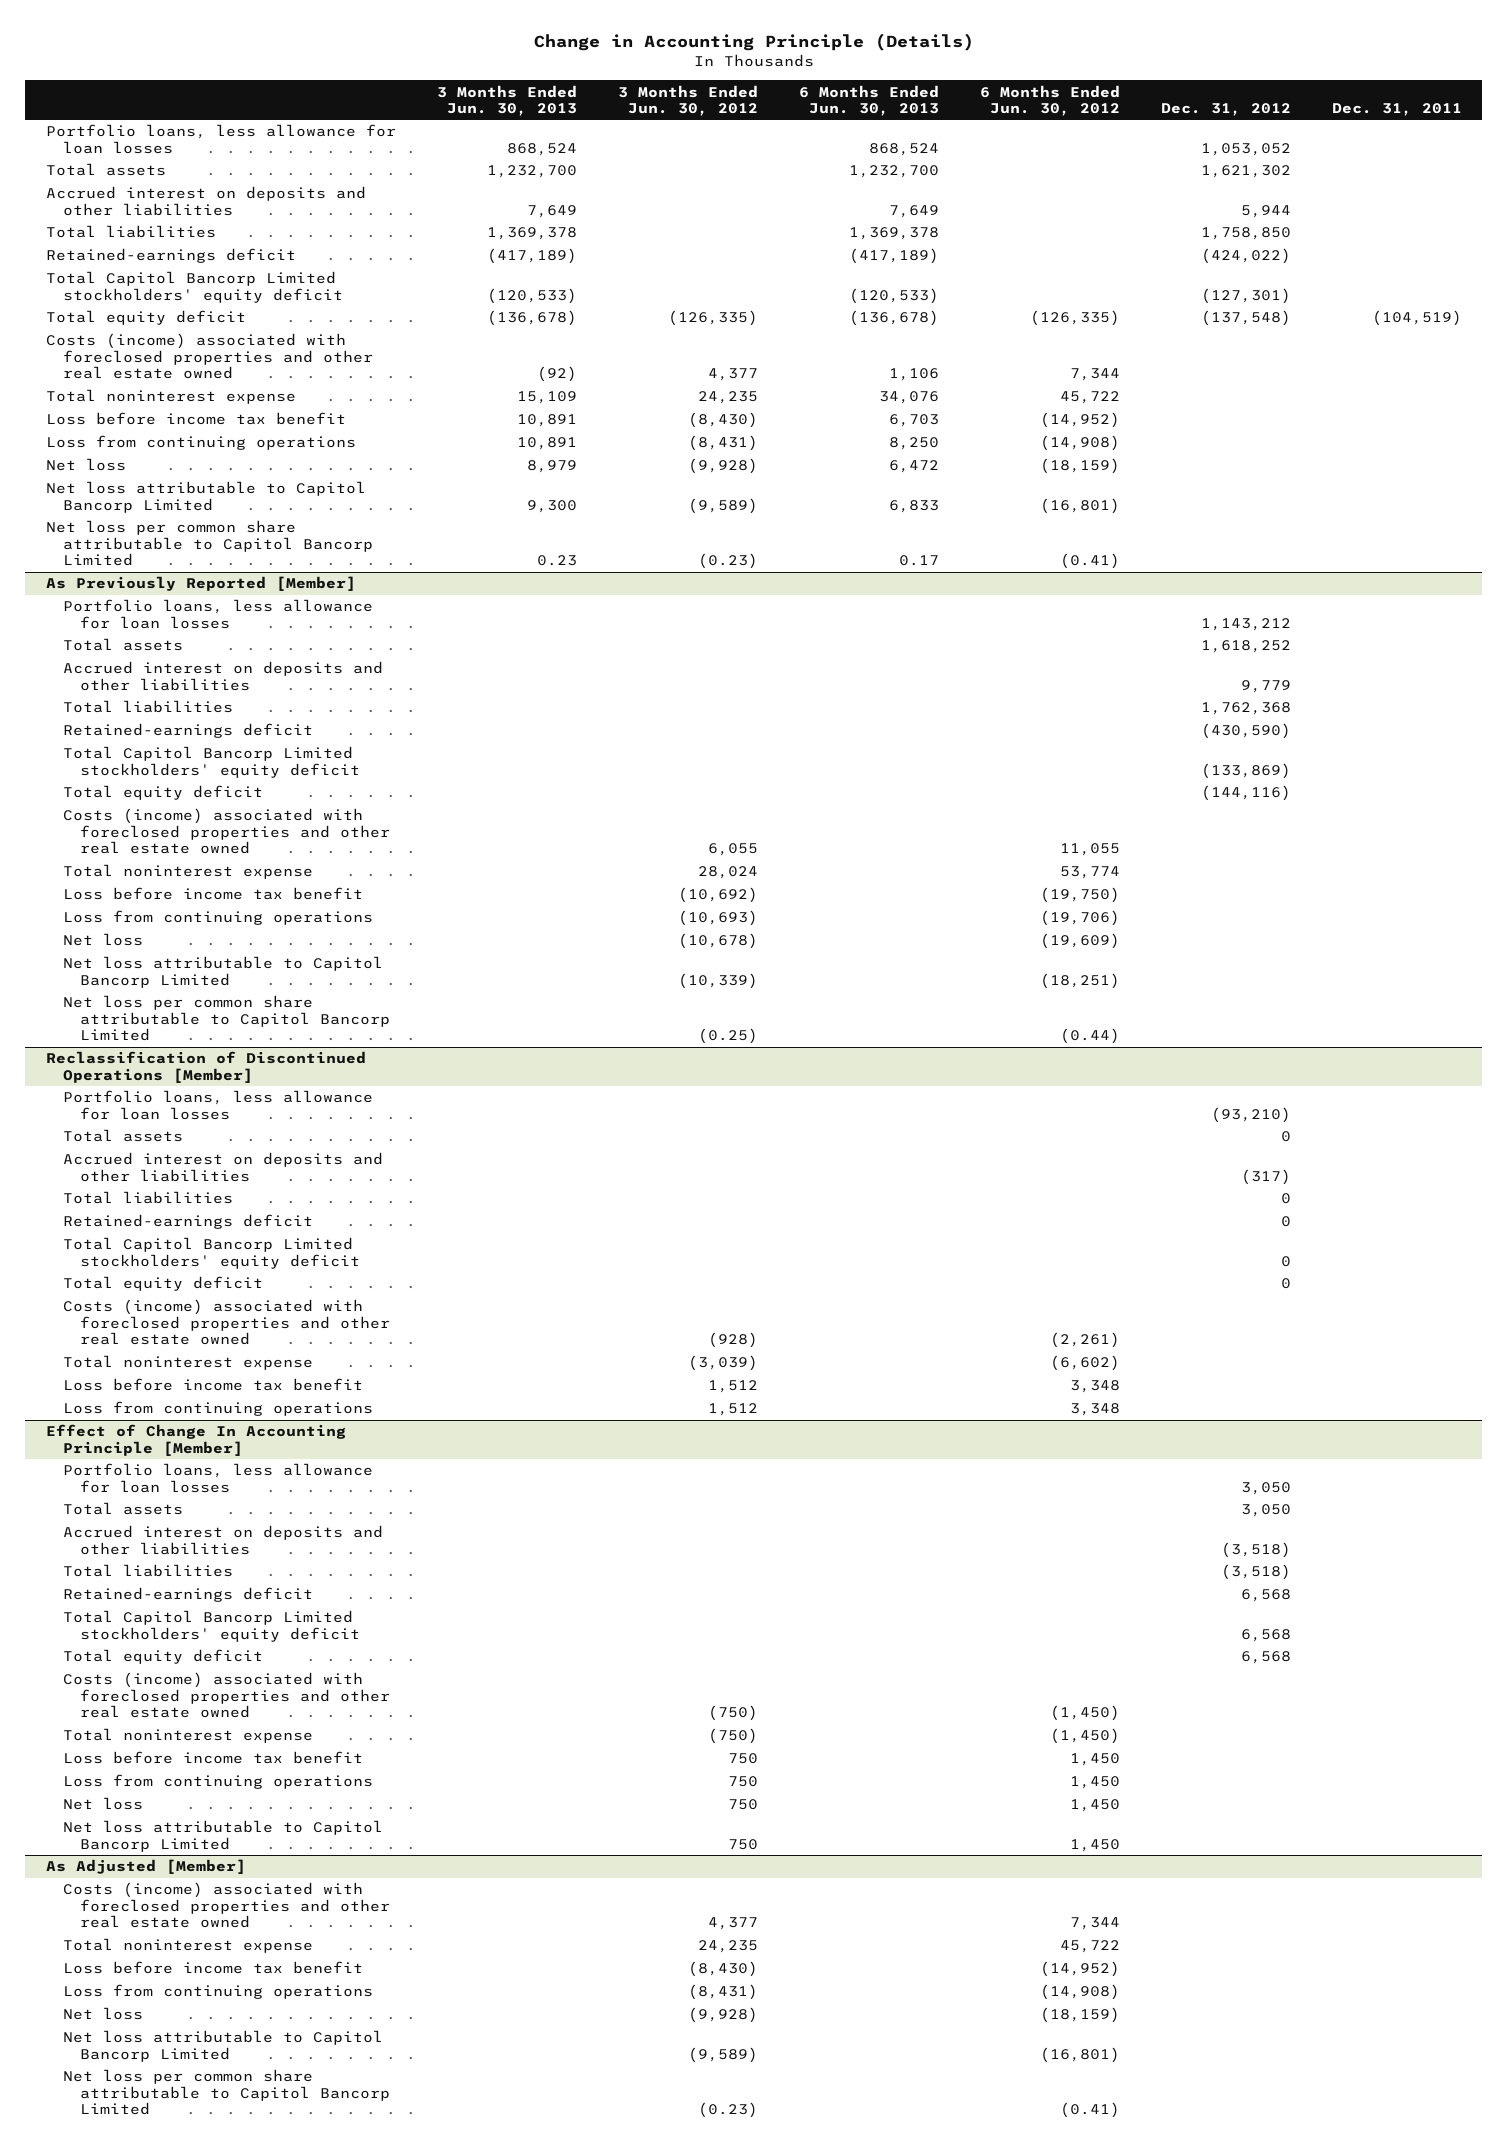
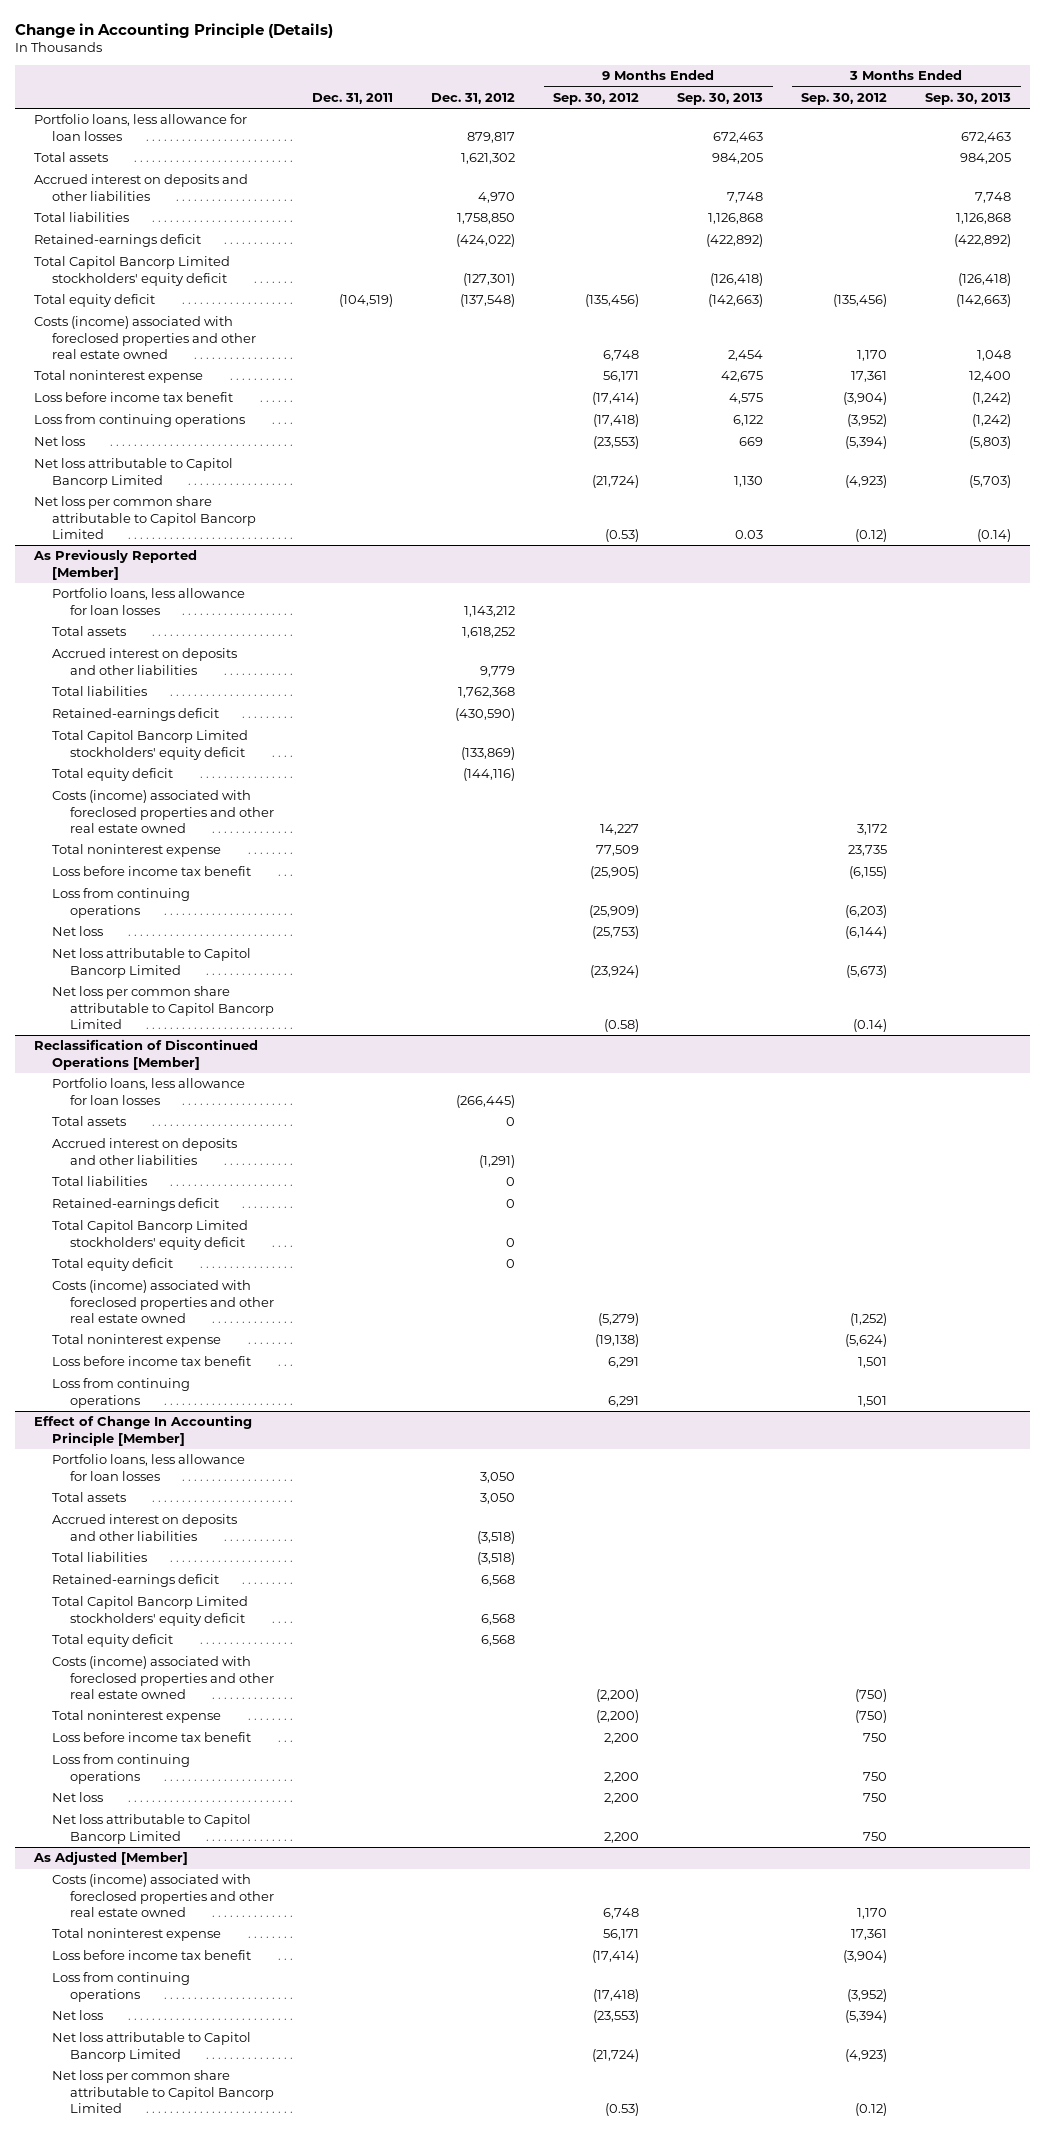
- | 3 Months Ended Jun. 30, 2013 | 3 Months Ended Jun. 30, 2012 | 6 Months Ended Jun. 30, 2013 | 6 Months Ended Jun. 30, 2012 | Dec. 31, 2012 | Dec. 31, 2011
+ | Dec. 31, 2011 | Dec. 31, 2012 | 9 Months Ended Sep. 30, 2012 | 9 Months Ended Sep. 30, 2013 | 3 Months Ended Sep. 30, 2012 | 3 Months Ended Sep. 30, 2013
- Portfolio loans, less allowance for loan losses | 868,524 | | 868,524 | | 1,053,052 |
+ Portfolio loans, less allowance for loan losses | | 879,817 | | 672,463 | | 672,463
- Accrued interest on deposits and other liabilities | 7,649 | | 7,649 | | 5,944 |
+ Accrued interest on deposits and other liabilities | | 4,970 | | 7,748 | | 7,748
@ Reclassification of Discontinued Operations [Member]
- Portfolio loans, less allowance for loan losses | | | | | (93,210) |
+ Portfolio loans, less allowance for loan losses | | (266,445) | | | |
- Accrued interest on deposits and other liabilities | | | | | (317) |
+ Accrued interest on deposits and other liabilities | | (1,291) | | | |

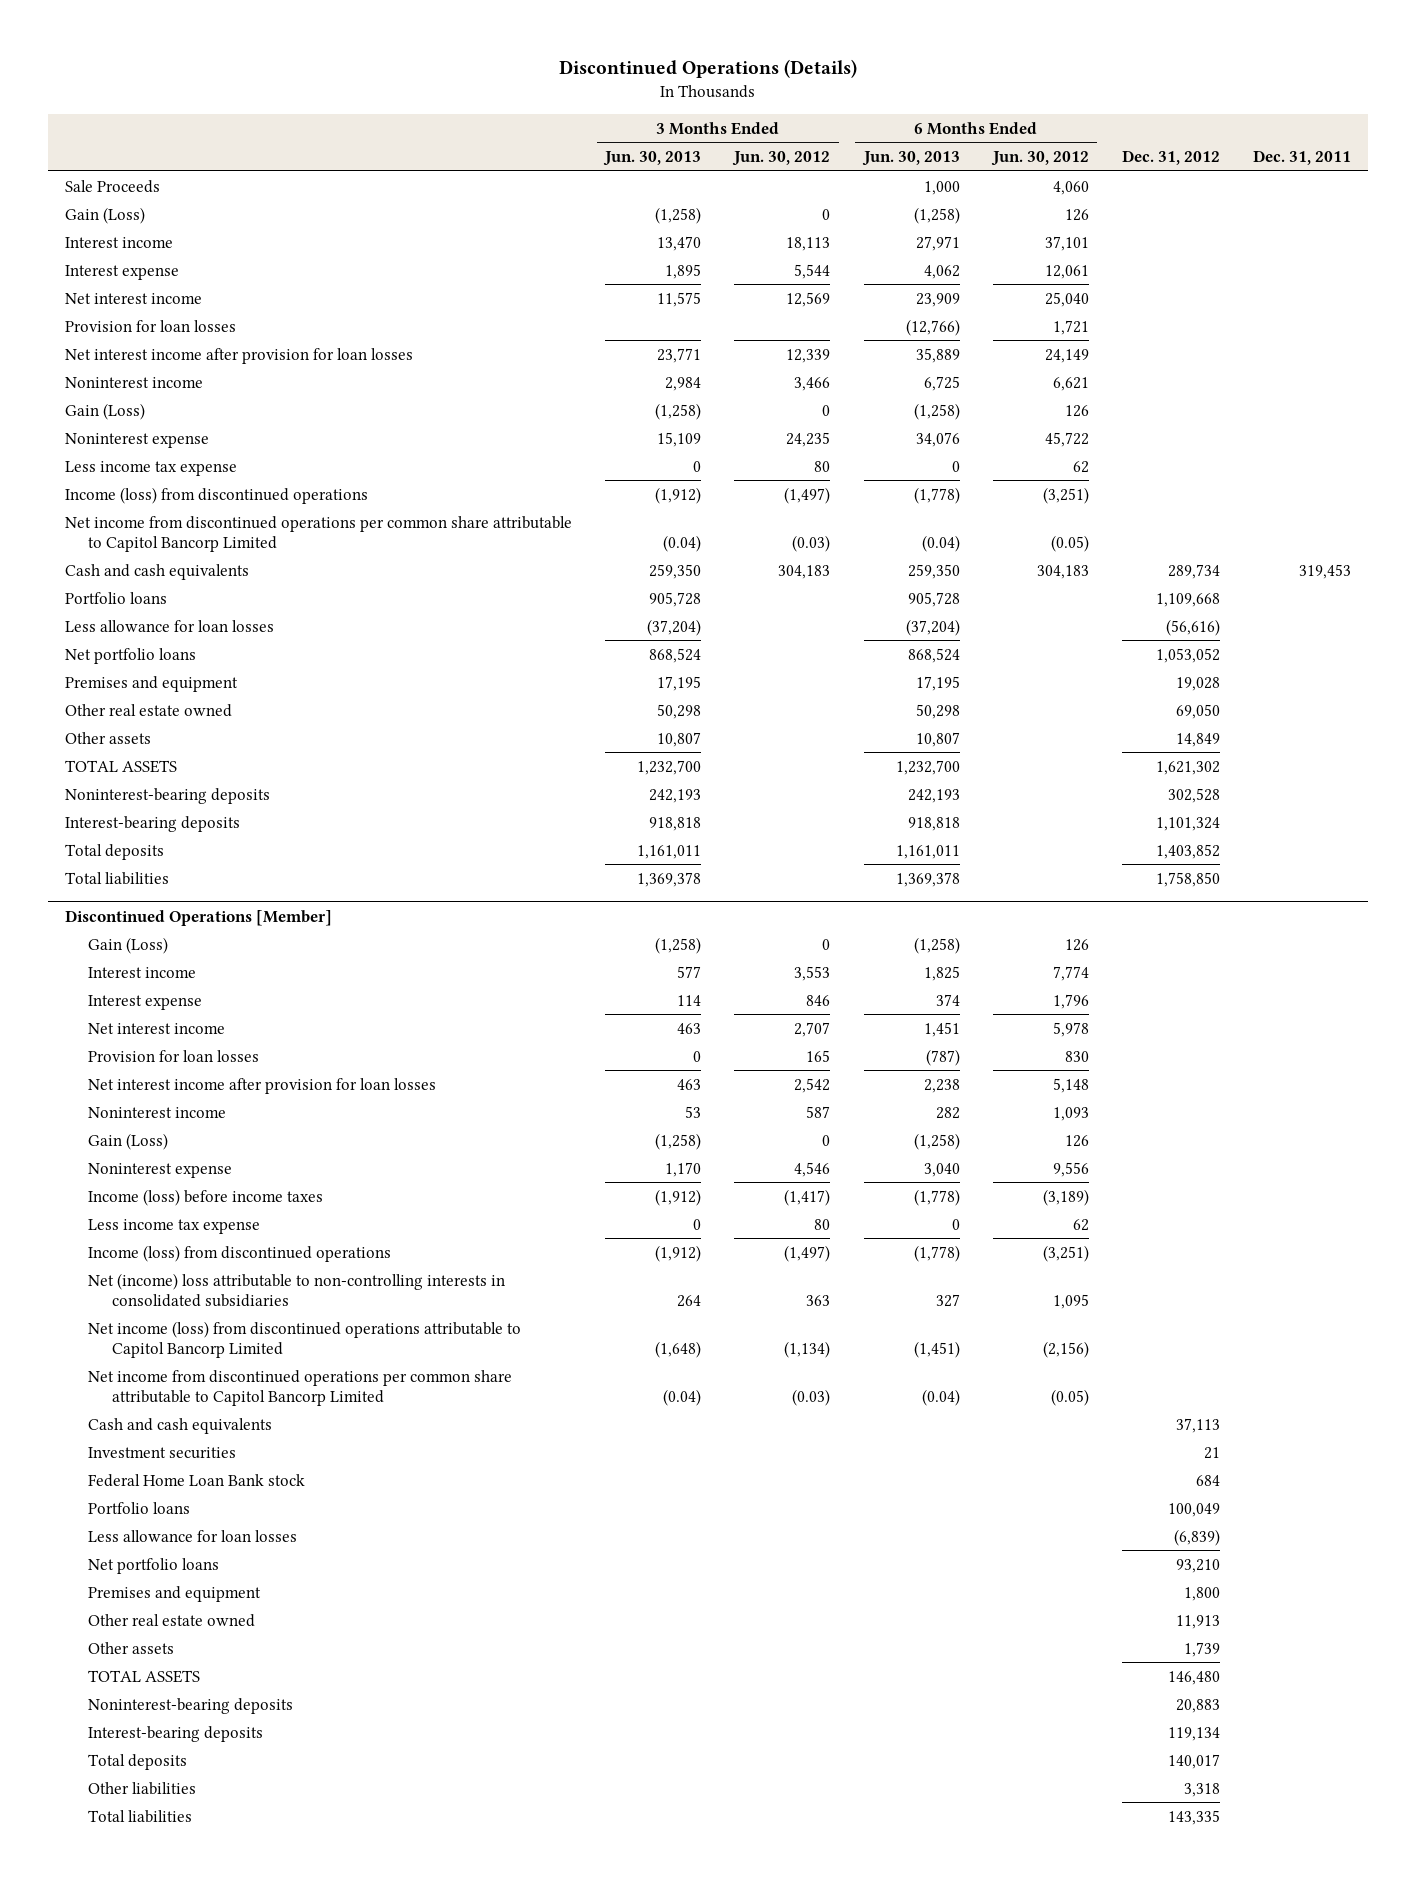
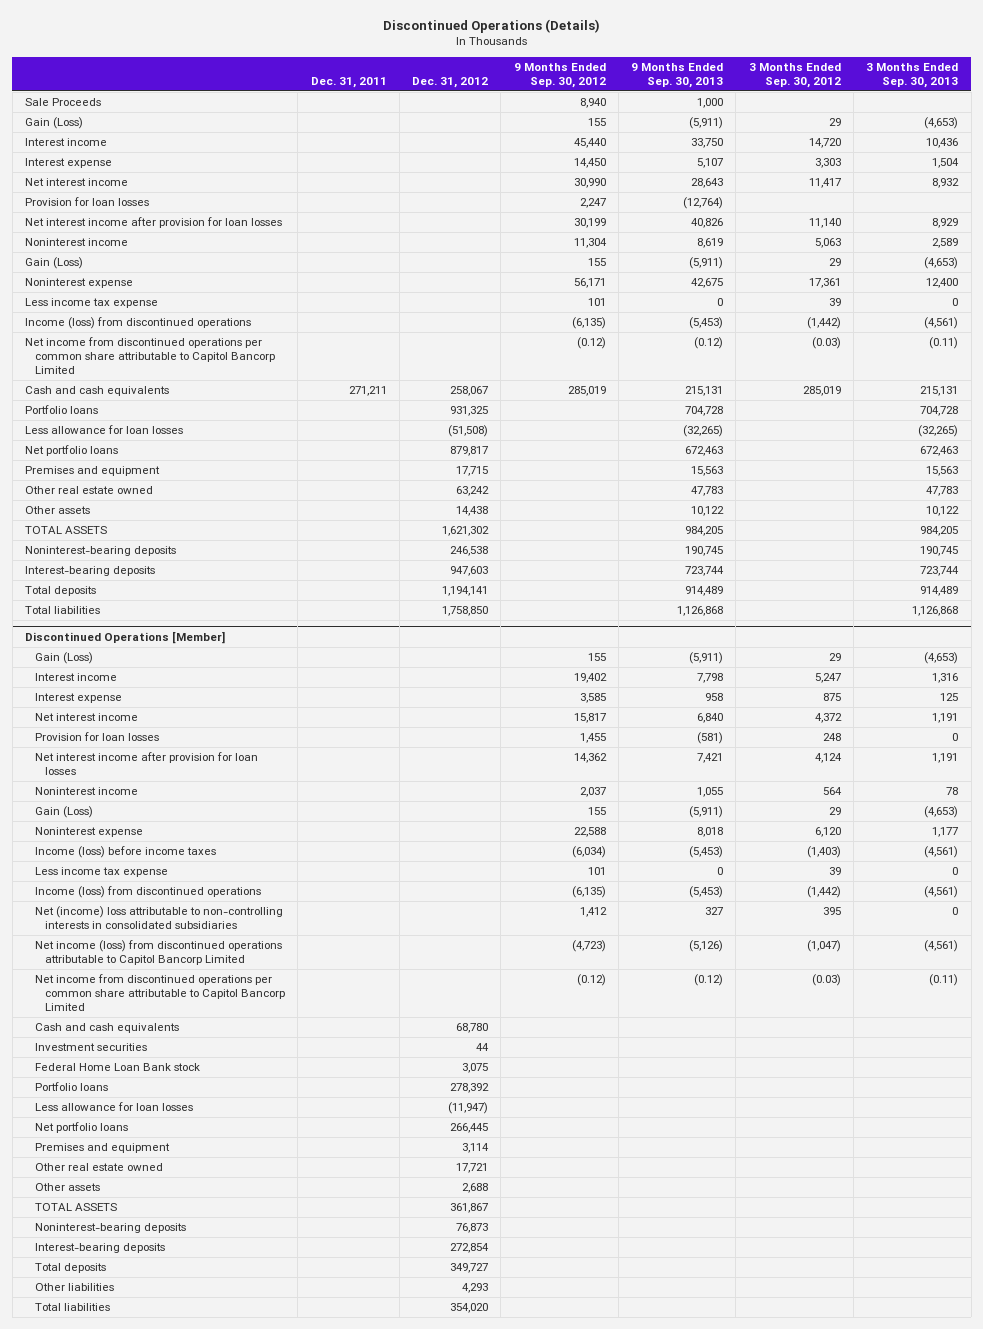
- | 3 Months Ended Jun. 30, 2013 | 3 Months Ended Jun. 30, 2012 | 6 Months Ended Jun. 30, 2013 | 6 Months Ended Jun. 30, 2012 | Dec. 31, 2012 | Dec. 31, 2011
+ | Dec. 31, 2011 | Dec. 31, 2012 | 9 Months Ended Sep. 30, 2012 | 9 Months Ended Sep. 30, 2013 | 3 Months Ended Sep. 30, 2012 | 3 Months Ended Sep. 30, 2013
- Cash and cash equivalents | 259,350 | 304,183 | 259,350 | 304,183 | 289,734 | 319,453
- Portfolio loans | 905,728 | | 905,728 | | 1,109,668 |
- Less allowance for loan losses | (37,204) | | (37,204) | | (56,616) |
- Net portfolio loans | 868,524 | | 868,524 | | 1,053,052 |
- Premises and equipment | 17,195 | | 17,195 | | 19,028 |
- Other real estate owned | 50,298 | | 50,298 | | 69,050 |
- Other assets | 10,807 | | 10,807 | | 14,849 |
+ Cash and cash equivalents | 271,211 | 258,067 | 285,019 | 215,131 | 285,019 | 215,131
+ Portfolio loans | | 931,325 | | 704,728 | | 704,728
+ Less allowance for loan losses | | (51,508) | | (32,265) | | (32,265)
+ Net portfolio loans | | 879,817 | | 672,463 | | 672,463
+ Premises and equipment | | 17,715 | | 15,563 | | 15,563
+ Other real estate owned | | 63,242 | | 47,783 | | 47,783
+ Other assets | | 14,438 | | 10,122 | | 10,122
- Noninterest-bearing deposits | 242,193 | | 242,193 | | 302,528 |
- Interest-bearing deposits | 918,818 | | 918,818 | | 1,101,324 |
- Total deposits | 1,161,011 | | 1,161,011 | | 1,403,852 |
+ Noninterest-bearing deposits | | 246,538 | | 190,745 | | 190,745
+ Interest-bearing deposits | | 947,603 | | 723,744 | | 723,744
+ Total deposits | | 1,194,141 | | 914,489 | | 914,489
@ Discontinued Operations [Member]
- Cash and cash equivalents | | | | | 37,113 |
- Investment securities | | | | | 21 |
- Federal Home Loan Bank stock | | | | | 684 |
- Portfolio loans | | | | | 100,049 |
- Less allowance for loan losses | | | | | (6,839) |
- Net portfolio loans | | | | | 93,210 |
- Premises and equipment | | | | | 1,800 |
- Other real estate owned | | | | | 11,913 |
- Other assets | | | | | 1,739 |
- TOTAL ASSETS | | | | | 146,480 |
- Noninterest-bearing deposits | | | | | 20,883 |
- Interest-bearing deposits | | | | | 119,134 |
- Total deposits | | | | | 140,017 |
- Other liabilities | | | | | 3,318 |
- Total liabilities | | | | | 143,335 |
+ Cash and cash equivalents | | 68,780 | | | |
+ Investment securities | | 44 | | | |
+ Federal Home Loan Bank stock | | 3,075 | | | |
+ Portfolio loans | | 278,392 | | | |
+ Less allowance for loan losses | | (11,947) | | | |
+ Net portfolio loans | | 266,445 | | | |
+ Premises and equipment | | 3,114 | | | |
+ Other real estate owned | | 17,721 | | | |
+ Other assets | | 2,688 | | | |
+ TOTAL ASSETS | | 361,867 | | | |
+ Noninterest-bearing deposits | | 76,873 | | | |
+ Interest-bearing deposits | | 272,854 | | | |
+ Total deposits | | 349,727 | | | |
+ Other liabilities | | 4,293 | | | |
+ Total liabilities | | 354,020 | | | |

